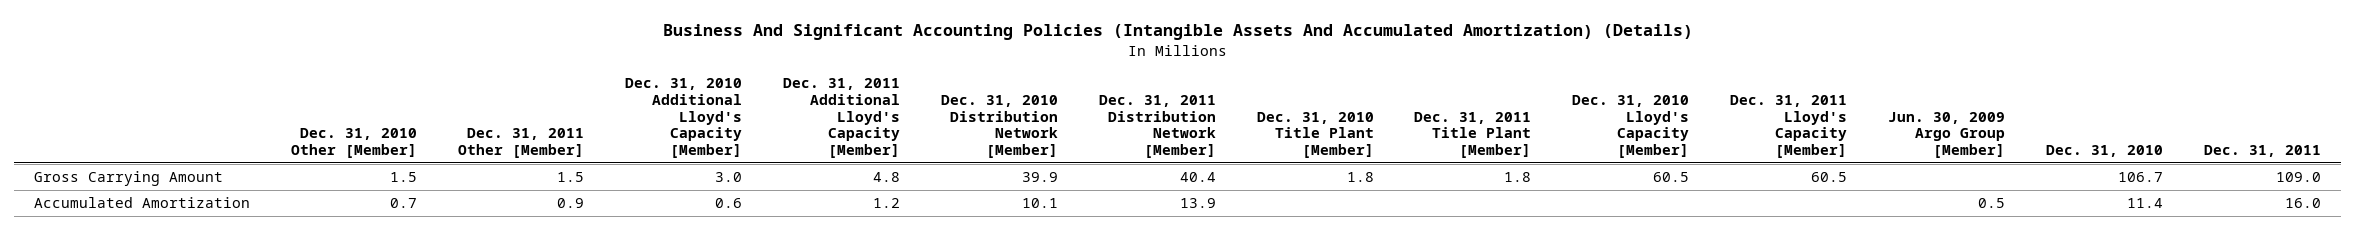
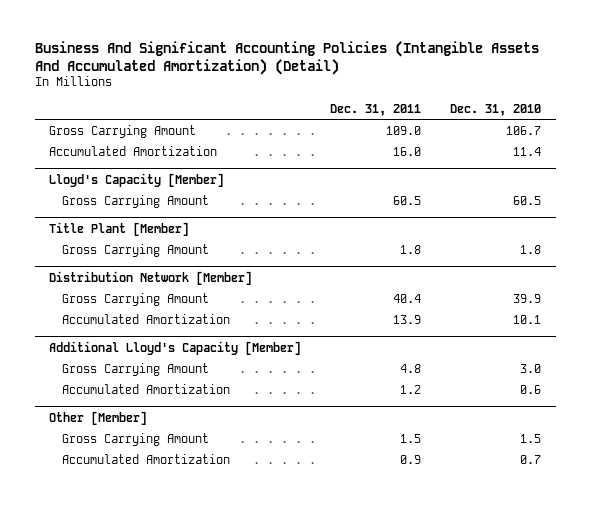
- Business And Significant Accounting Policies (Intangible Assets And Accumulated Amortization) (Details)
+ Business And Significant Accounting Policies (Intangible Assets And Accumulated Amortization) (Detail)
- | Dec. 31, 2010 Other [Member] | Dec. 31, 2011 Other [Member] | Dec. 31, 2010 Additional Lloyd's Capacity [Member] | Dec. 31, 2011 Additional Lloyd's Capacity [Member] | Dec. 31, 2010 Distribution Network [Member] | Dec. 31, 2011 Distribution Network [Member] | Dec. 31, 2010 Title Plant [Member] | Dec. 31, 2011 Title Plant [Member] | Dec. 31, 2010 Lloyd's Capacity [Member] | Dec. 31, 2011 Lloyd's Capacity [Member] | Jun. 30, 2009 Argo Group [Member] | Dec. 31, 2010 | Dec. 31, 2011
+ | Dec. 31, 2011 | Dec. 31, 2010
+ Lloyd's Capacity [Member]
+ Gross Carrying Amount | 60.5 | 60.5
+ Title Plant [Member]
+ Gross Carrying Amount | 1.8 | 1.8
+ Distribution Network [Member]
+ Gross Carrying Amount | 40.4 | 39.9
+ Accumulated Amortization | 13.9 | 10.1
+ Additional Lloyd's Capacity [Member]
+ Gross Carrying Amount | 4.8 | 3.0
+ Accumulated Amortization | 1.2 | 0.6
+ Other [Member]
+ Gross Carrying Amount | 1.5 | 1.5
+ Accumulated Amortization | 0.9 | 0.7

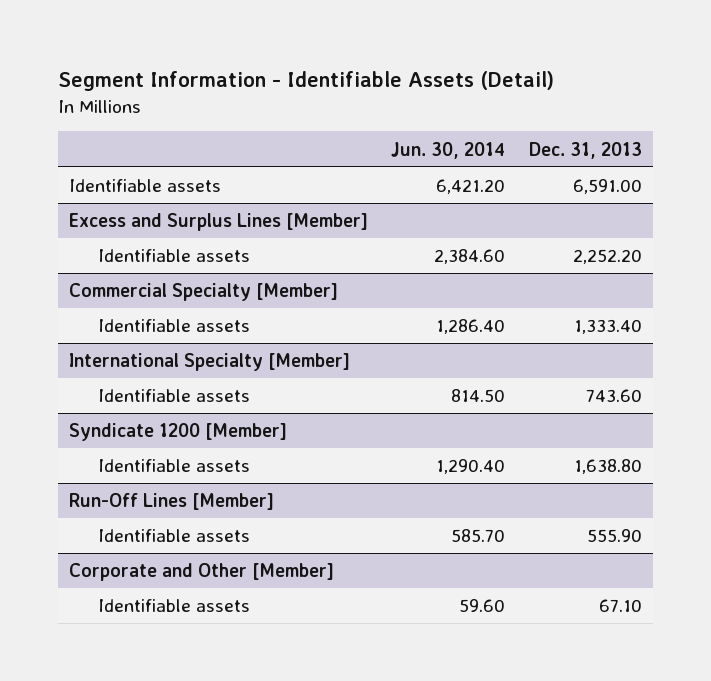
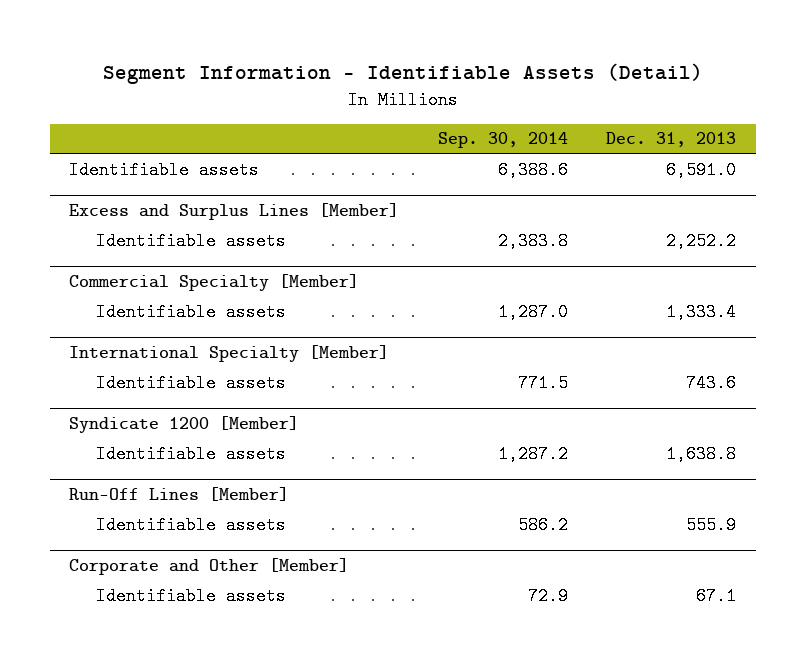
- | Jun. 30, 2014 | Dec. 31, 2013
+ | Sep. 30, 2014 | Dec. 31, 2013
- Identifiable assets | 6,421.20 | 6,591.00
+ Identifiable assets | 6,388.6 | 6,591.0
@ Excess and Surplus Lines [Member]
- Identifiable assets | 2,384.60 | 2,252.20
+ Identifiable assets | 2,383.8 | 2,252.2
@ Commercial Specialty [Member]
- Identifiable assets | 1,286.40 | 1,333.40
+ Identifiable assets | 1,287.0 | 1,333.4
@ International Specialty [Member]
- Identifiable assets | 814.50 | 743.60
+ Identifiable assets | 771.5 | 743.6
@ Syndicate 1200 [Member]
- Identifiable assets | 1,290.40 | 1,638.80
+ Identifiable assets | 1,287.2 | 1,638.8
@ Run-Off Lines [Member]
- Identifiable assets | 585.70 | 555.90
+ Identifiable assets | 586.2 | 555.9
@ Corporate and Other [Member]
- Identifiable assets | 59.60 | 67.10
+ Identifiable assets | 72.9 | 67.1

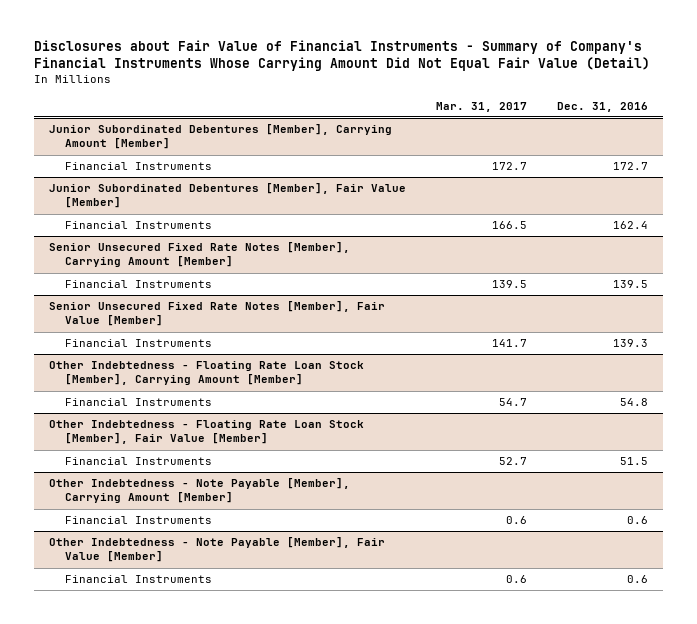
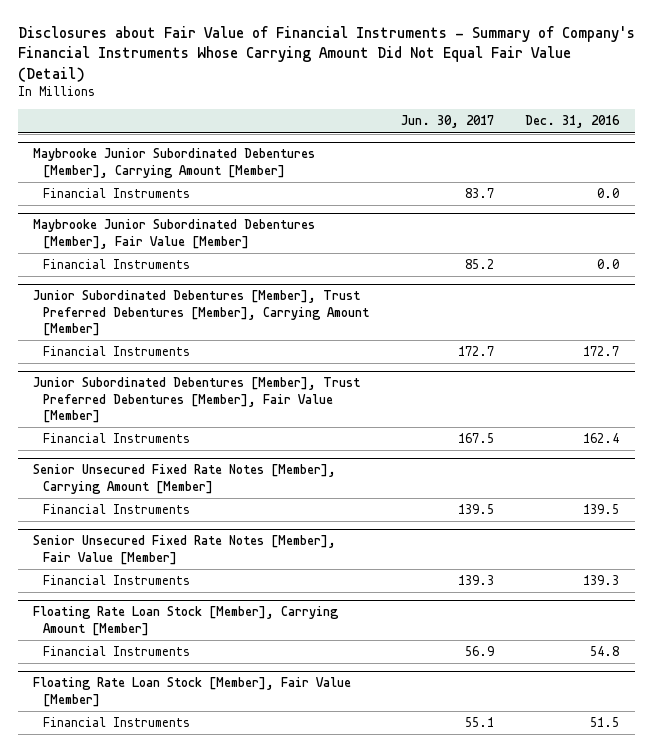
- | Mar. 31, 2017 | Dec. 31, 2016
+ | Jun. 30, 2017 | Dec. 31, 2016
- Junior Subordinated Debentures [Member], Carrying Amount [Member]
+ Maybrooke Junior Subordinated Debentures [Member], Carrying Amount [Member]
+ Financial Instruments | 83.7 | 0.0
+ Maybrooke Junior Subordinated Debentures [Member], Fair Value [Member]
+ Financial Instruments | 85.2 | 0.0
+ Junior Subordinated Debentures [Member], Trust Preferred Debentures [Member], Carrying Amount [Member]
- Junior Subordinated Debentures [Member], Fair Value [Member]
+ Junior Subordinated Debentures [Member], Trust Preferred Debentures [Member], Fair Value [Member]
- Other Indebtedness - Floating Rate Loan Stock [Member], Carrying Amount [Member]
+ Floating Rate Loan Stock [Member], Carrying Amount [Member]
- Other Indebtedness - Floating Rate Loan Stock [Member], Fair Value [Member]
+ Floating Rate Loan Stock [Member], Fair Value [Member]
- Other Indebtedness - Note Payable [Member], Carrying Amount [Member]
- Financial Instruments | 0.6 | 0.6
- Other Indebtedness - Note Payable [Member], Fair Value [Member]
- Financial Instruments | 0.6 | 0.6

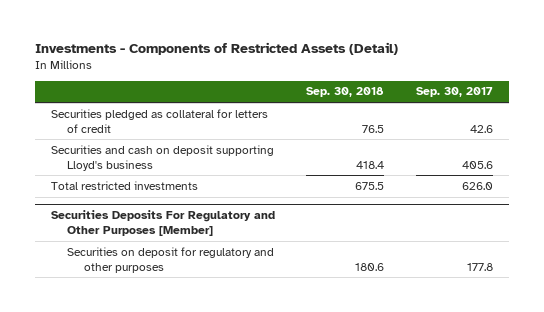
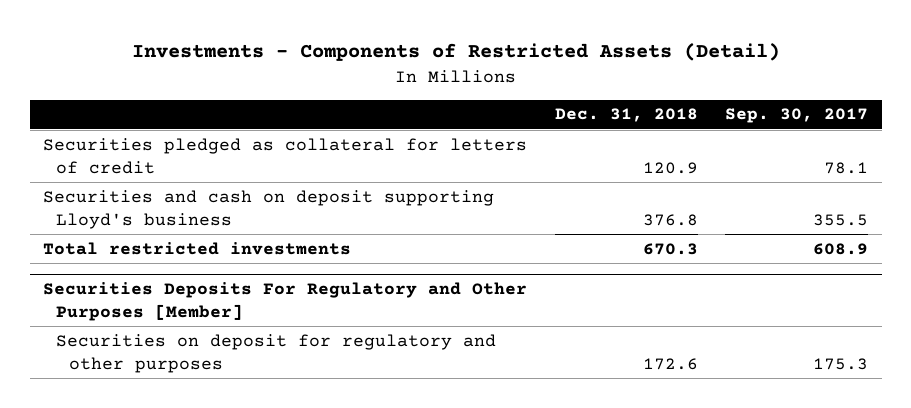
- | Sep. 30, 2018 | Sep. 30, 2017
+ | Dec. 31, 2018 | Sep. 30, 2017
- Securities pledged as collateral for letters of credit | 76.5 | 42.6
- Securities and cash on deposit supporting Lloyd's business | 418.4 | 405.6
- Total restricted investments | 675.5 | 626.0
+ Securities pledged as collateral for letters of credit | 120.9 | 78.1
+ Securities and cash on deposit supporting Lloyd's business | 376.8 | 355.5
+ Total restricted investments | 670.3 | 608.9
@ Securities Deposits For Regulatory and Other Purposes [Member]
- Securities on deposit for regulatory and other purposes | 180.6 | 177.8
+ Securities on deposit for regulatory and other purposes | 172.6 | 175.3

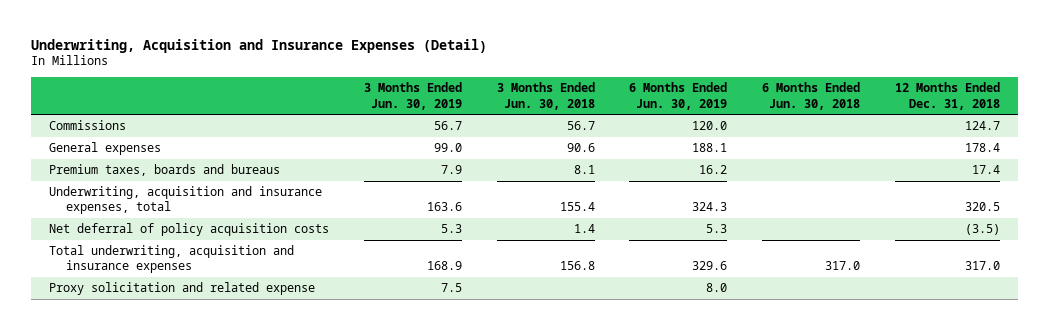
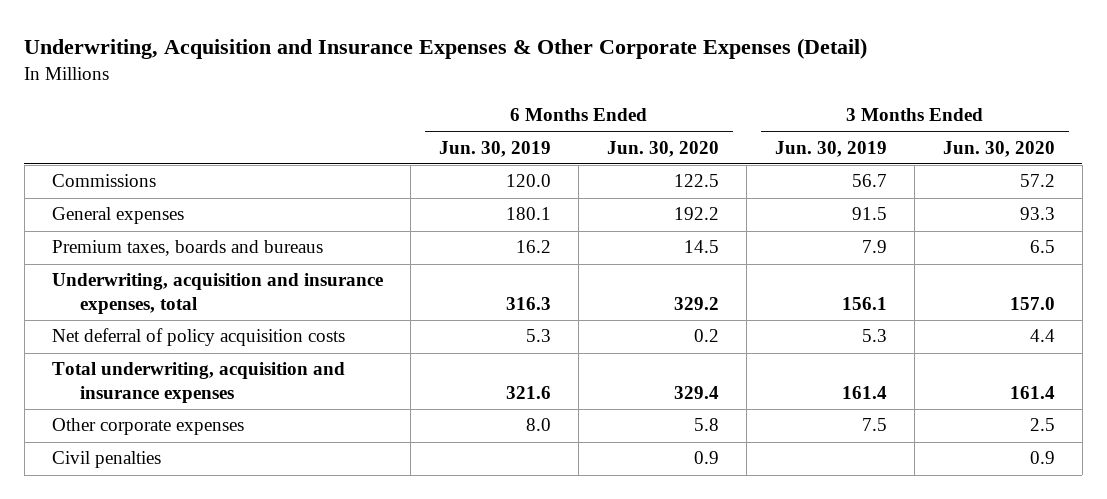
- Underwriting, Acquisition and Insurance Expenses (Detail)
+ Underwriting, Acquisition and Insurance Expenses & Other Corporate Expenses (Detail)
- | 3 Months Ended Jun. 30, 2019 | 3 Months Ended Jun. 30, 2018 | 6 Months Ended Jun. 30, 2019 | 6 Months Ended Jun. 30, 2018 | 12 Months Ended Dec. 31, 2018
+ | 6 Months Ended Jun. 30, 2019 | 6 Months Ended Jun. 30, 2020 | 3 Months Ended Jun. 30, 2019 | 3 Months Ended Jun. 30, 2020
- General expenses | 99.0 | 90.6 | 188.1 | | 178.4
+ General expenses | 180.1 | 192.2 | 91.5 | 93.3
- Underwriting, acquisition and insurance expenses, total | 163.6 | 155.4 | 324.3 | | 320.5
+ Underwriting, acquisition and insurance expenses, total | 316.3 | 329.2 | 156.1 | 157.0
- Total underwriting, acquisition and insurance expenses | 168.9 | 156.8 | 329.6 | 317.0 | 317.0
- Proxy solicitation and related expense | 7.5 | | 8.0 | |
+ Total underwriting, acquisition and insurance expenses | 321.6 | 329.4 | 161.4 | 161.4
+ Other corporate expenses | 8.0 | 5.8 | 7.5 | 2.5
+ Civil penalties | | 0.9 | | 0.9

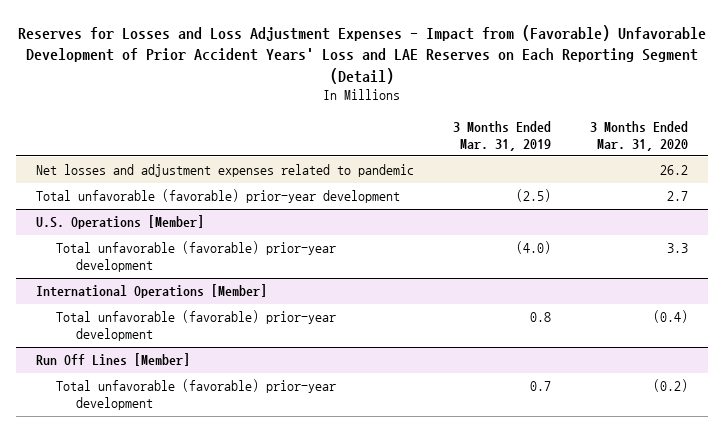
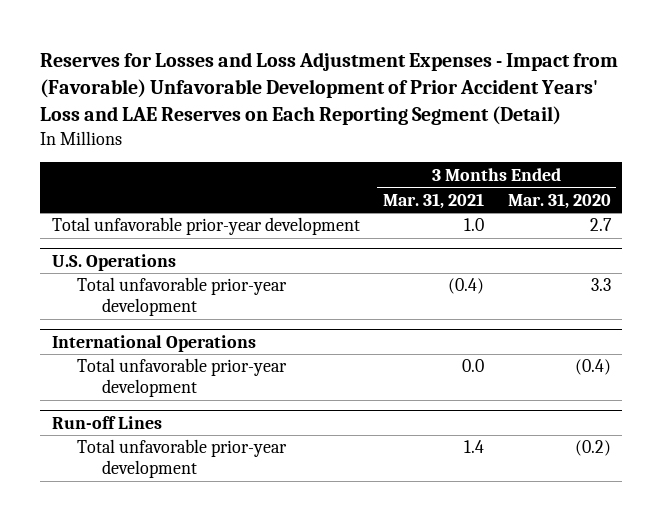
- | 3 Months Ended Mar. 31, 2019 | 3 Months Ended Mar. 31, 2020
+ | 3 Months Ended Mar. 31, 2021 | 3 Months Ended Mar. 31, 2020
- Net losses and adjustment expenses related to pandemic | | 26.2
- Total unfavorable (favorable) prior-year development | (2.5) | 2.7
- U.S. Operations [Member]
- Total unfavorable (favorable) prior-year development | (4.0) | 3.3
- International Operations [Member]
- Total unfavorable (favorable) prior-year development | 0.8 | (0.4)
- Run Off Lines [Member]
- Total unfavorable (favorable) prior-year development | 0.7 | (0.2)
+ Total unfavorable prior-year development | 1.0 | 2.7
+ U.S. Operations
+ Total unfavorable prior-year development | (0.4) | 3.3
+ International Operations
+ Total unfavorable prior-year development | 0.0 | (0.4)
+ Run-off Lines
+ Total unfavorable prior-year development | 1.4 | (0.2)

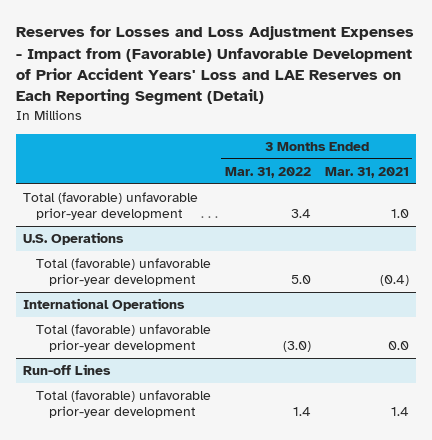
- | 3 Months Ended Mar. 31, 2021 | 3 Months Ended Mar. 31, 2020
+ | 3 Months Ended Mar. 31, 2022 | 3 Months Ended Mar. 31, 2021
- Total unfavorable prior-year development | 1.0 | 2.7
+ Total (favorable) unfavorable prior-year development | 3.4 | 1.0
@ U.S. Operations
- Total unfavorable prior-year development | (0.4) | 3.3
+ Total (favorable) unfavorable prior-year development | 5.0 | (0.4)
@ International Operations
- Total unfavorable prior-year development | 0.0 | (0.4)
+ Total (favorable) unfavorable prior-year development | (3.0) | 0.0
@ Run-off Lines
- Total unfavorable prior-year development | 1.4 | (0.2)
+ Total (favorable) unfavorable prior-year development | 1.4 | 1.4

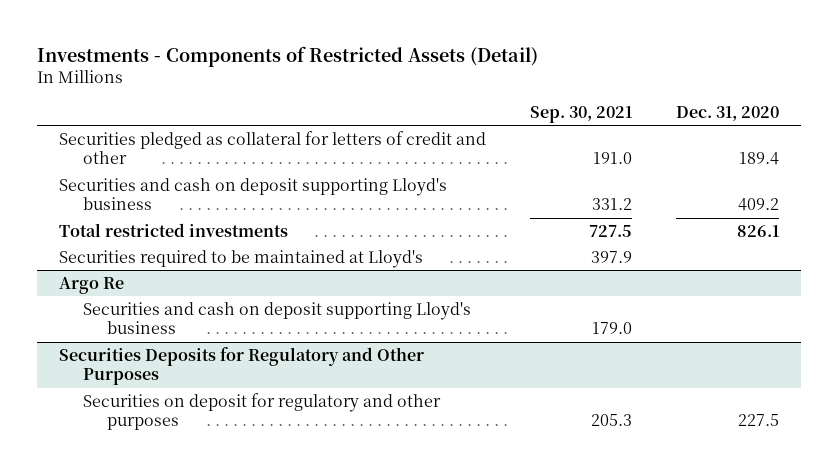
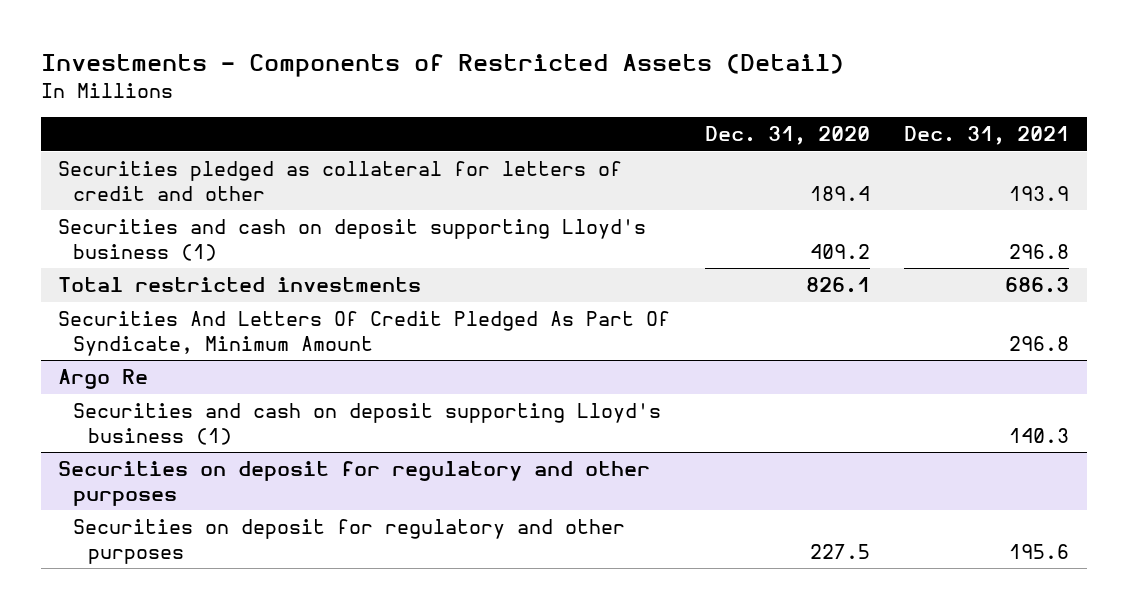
- | Sep. 30, 2021 | Dec. 31, 2020
+ | Dec. 31, 2020 | Dec. 31, 2021
- Securities and cash on deposit supporting Lloyd's business | 331.2 | 409.2
+ Securities and cash on deposit supporting Lloyd's business (1) | 409.2 | 296.8
- Securities required to be maintained at Lloyd's | 397.9 |
+ Securities And Letters Of Credit Pledged As Part Of Syndicate, Minimum Amount | | 296.8
@ Argo Re
- Securities and cash on deposit supporting Lloyd's business | 179.0 |
- Securities Deposits for Regulatory and Other Purposes
@ Argo Re
+ Securities and cash on deposit supporting Lloyd's business (1) | | 140.3
+ Securities on deposit for regulatory and other purposes

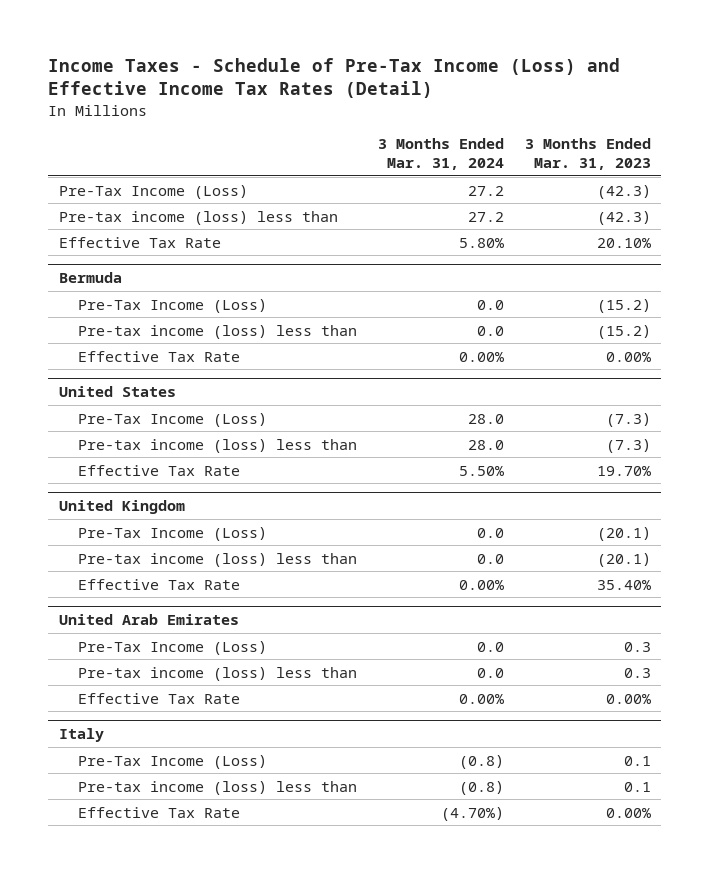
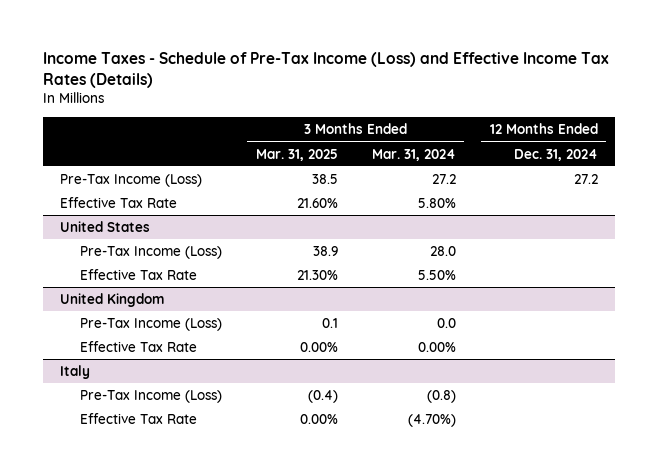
- Income Taxes - Schedule of Pre-Tax Income (Loss) and Effective Income Tax Rates (Detail)
+ Income Taxes - Schedule of Pre-Tax Income (Loss) and Effective Income Tax Rates (Details)
- | 3 Months Ended Mar. 31, 2024 | 3 Months Ended Mar. 31, 2023
+ | 3 Months Ended Mar. 31, 2025 | 3 Months Ended Mar. 31, 2024 | 12 Months Ended Dec. 31, 2024
- Pre-tax income (loss) less than | 27.2 | (42.3)
- Bermuda
- Pre-Tax Income (Loss) | 0.0 | (15.2)
- Pre-tax income (loss) less than | 0.0 | (15.2)
- Effective Tax Rate | 0.00% | 0.00%
@ United States
- Pre-tax income (loss) less than | 28.0 | (7.3)
@ United Kingdom
- Pre-tax income (loss) less than | 0.0 | (20.1)
- United Arab Emirates
- Pre-Tax Income (Loss) | 0.0 | 0.3
- Pre-tax income (loss) less than | 0.0 | 0.3
- Effective Tax Rate | 0.00% | 0.00%
@ Italy
- Pre-tax income (loss) less than | (0.8) | 0.1

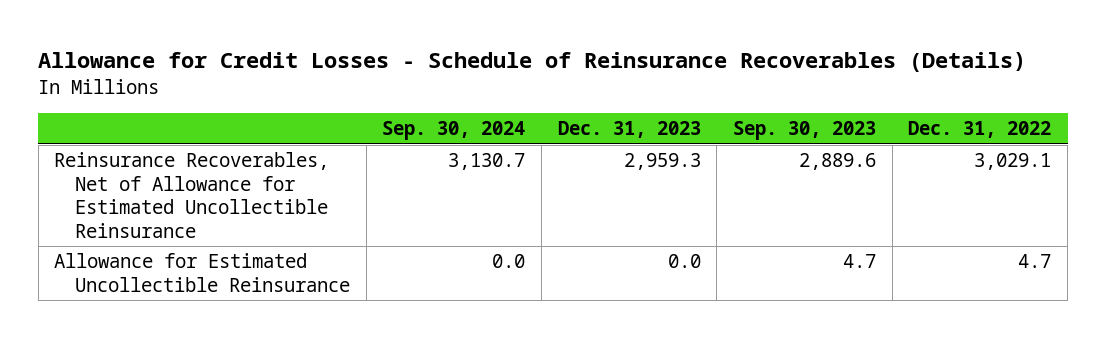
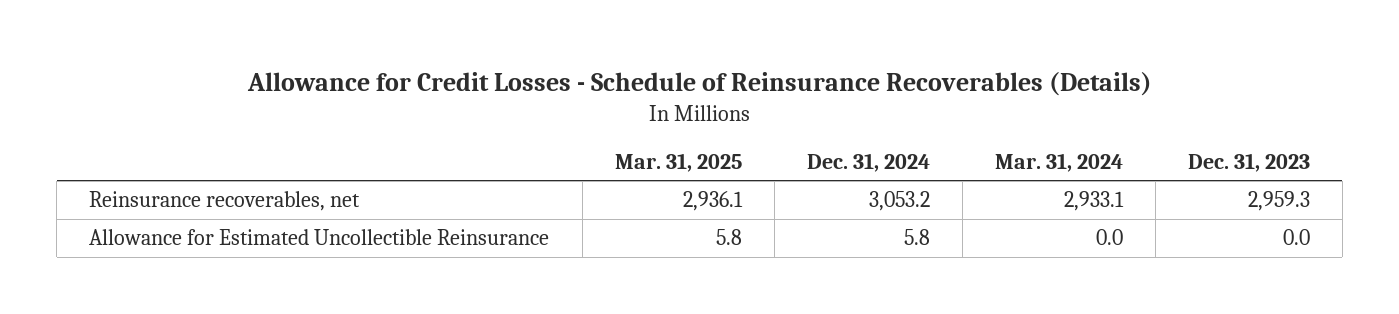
- | Sep. 30, 2024 | Dec. 31, 2023 | Sep. 30, 2023 | Dec. 31, 2022
+ | Mar. 31, 2025 | Dec. 31, 2024 | Mar. 31, 2024 | Dec. 31, 2023
- Reinsurance Recoverables, Net of Allowance for Estimated Uncollectible Reinsurance | 3,130.7 | 2,959.3 | 2,889.6 | 3,029.1
+ Reinsurance recoverables, net | 2,936.1 | 3,053.2 | 2,933.1 | 2,959.3

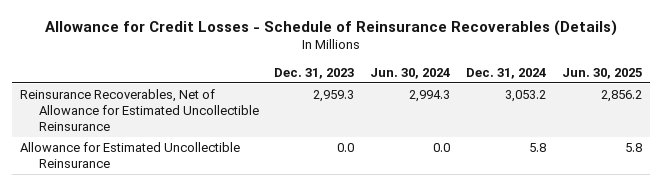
- | Mar. 31, 2025 | Dec. 31, 2024 | Mar. 31, 2024 | Dec. 31, 2023
+ | Dec. 31, 2023 | Jun. 30, 2024 | Dec. 31, 2024 | Jun. 30, 2025
- Reinsurance recoverables, net | 2,936.1 | 3,053.2 | 2,933.1 | 2,959.3
+ Reinsurance Recoverables, Net of Allowance for Estimated Uncollectible Reinsurance | 2,959.3 | 2,994.3 | 3,053.2 | 2,856.2

